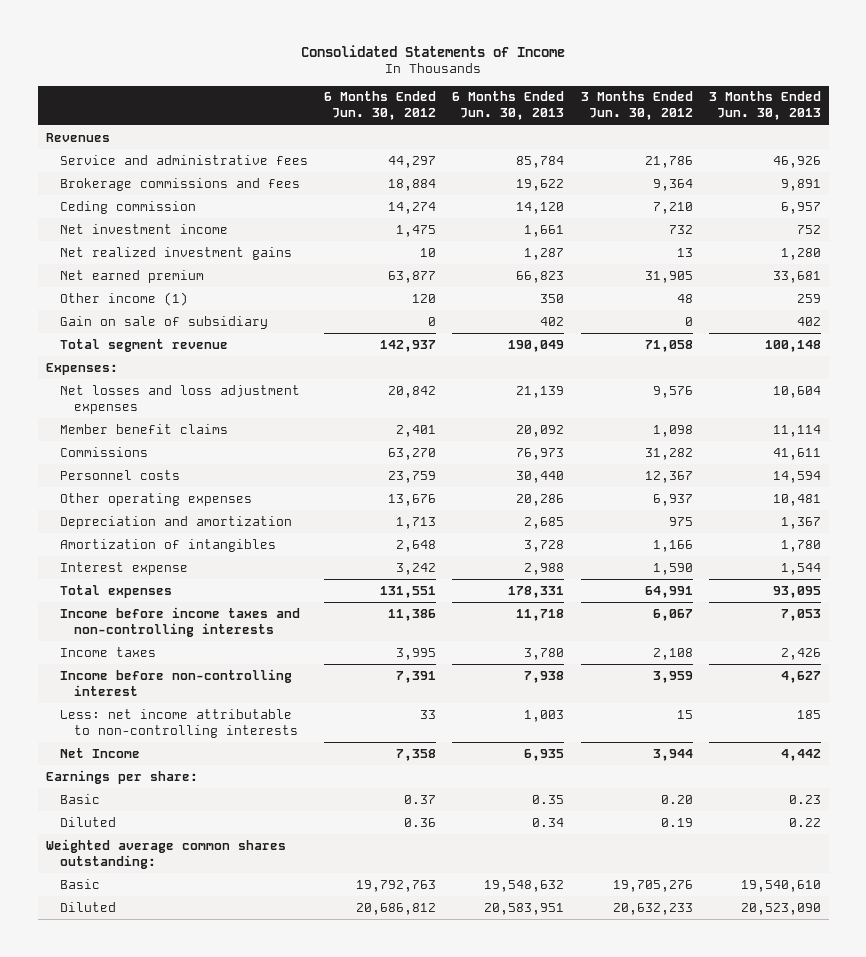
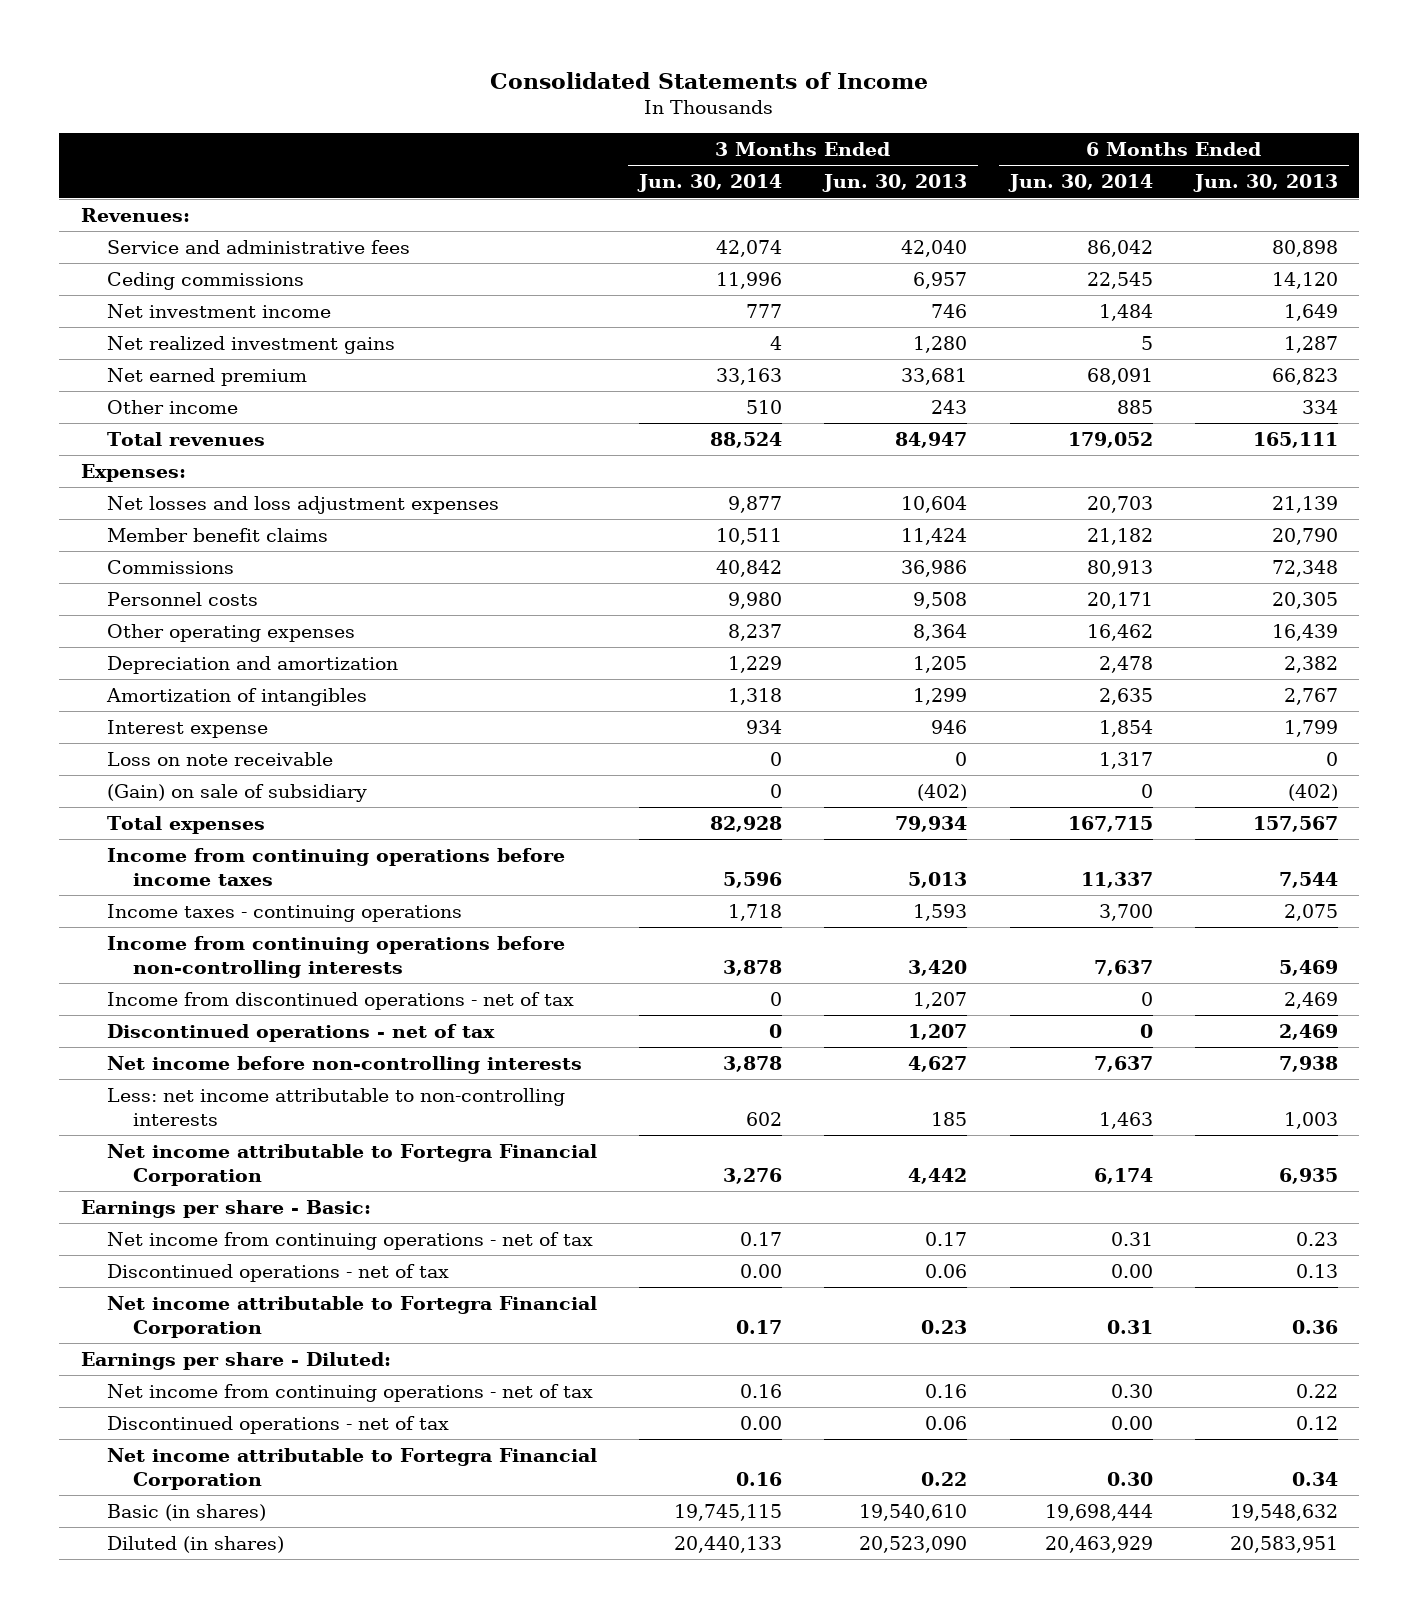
- | 6 Months Ended Jun. 30, 2012 | 6 Months Ended Jun. 30, 2013 | 3 Months Ended Jun. 30, 2012 | 3 Months Ended Jun. 30, 2013
+ | 3 Months Ended Jun. 30, 2014 | 3 Months Ended Jun. 30, 2013 | 6 Months Ended Jun. 30, 2014 | 6 Months Ended Jun. 30, 2013
- Revenues
- Service and administrative fees | 44,297 | 85,784 | 21,786 | 46,926
- Brokerage commissions and fees | 18,884 | 19,622 | 9,364 | 9,891
- Ceding commission | 14,274 | 14,120 | 7,210 | 6,957
- Net investment income | 1,475 | 1,661 | 732 | 752
+ Revenues:
+ Service and administrative fees | 42,074 | 42,040 | 86,042 | 80,898
+ Ceding commissions | 11,996 | 6,957 | 22,545 | 14,120
+ Net investment income | 777 | 746 | 1,484 | 1,649
- Other income (1) | 120 | 350 | 48 | 259
- Gain on sale of subsidiary | 0 | 402 | 0 | 402
- Total segment revenue | 142,937 | 190,049 | 71,058 | 100,148
+ Other income | 510 | 243 | 885 | 334
+ Total revenues | 88,524 | 84,947 | 179,052 | 165,111
- Member benefit claims | 2,401 | 20,092 | 1,098 | 11,114
- Commissions | 63,270 | 76,973 | 31,282 | 41,611
- Personnel costs | 23,759 | 30,440 | 12,367 | 14,594
- Other operating expenses | 13,676 | 20,286 | 6,937 | 10,481
- Depreciation and amortization | 1,713 | 2,685 | 975 | 1,367
- Amortization of intangibles | 2,648 | 3,728 | 1,166 | 1,780
- Interest expense | 3,242 | 2,988 | 1,590 | 1,544
- Total expenses | 131,551 | 178,331 | 64,991 | 93,095
- Income before income taxes and non-controlling interests | 11,386 | 11,718 | 6,067 | 7,053
- Income taxes | 3,995 | 3,780 | 2,108 | 2,426
- Income before non-controlling interest | 7,391 | 7,938 | 3,959 | 4,627
+ Member benefit claims | 10,511 | 11,424 | 21,182 | 20,790
+ Commissions | 40,842 | 36,986 | 80,913 | 72,348
+ Personnel costs | 9,980 | 9,508 | 20,171 | 20,305
+ Other operating expenses | 8,237 | 8,364 | 16,462 | 16,439
+ Depreciation and amortization | 1,229 | 1,205 | 2,478 | 2,382
+ Amortization of intangibles | 1,318 | 1,299 | 2,635 | 2,767
+ Interest expense | 934 | 946 | 1,854 | 1,799
+ Loss on note receivable | 0 | 0 | 1,317 | 0
+ (Gain) on sale of subsidiary | 0 | (402) | 0 | (402)
+ Total expenses | 82,928 | 79,934 | 167,715 | 157,567
+ Income from continuing operations before income taxes | 5,596 | 5,013 | 11,337 | 7,544
+ Income taxes - continuing operations | 1,718 | 1,593 | 3,700 | 2,075
+ Income from continuing operations before non-controlling interests | 3,878 | 3,420 | 7,637 | 5,469
+ Income from discontinued operations - net of tax | 0 | 1,207 | 0 | 2,469
+ Discontinued operations - net of tax | 0 | 1,207 | 0 | 2,469
+ Net income before non-controlling interests | 3,878 | 4,627 | 7,637 | 7,938
- Net Income | 7,358 | 6,935 | 3,944 | 4,442
- Earnings per share:
- Basic | 0.37 | 0.35 | 0.20 | 0.23
- Diluted | 0.36 | 0.34 | 0.19 | 0.22
- Weighted average common shares outstanding:
- Basic | 19,792,763 | 19,548,632 | 19,705,276 | 19,540,610
- Diluted | 20,686,812 | 20,583,951 | 20,632,233 | 20,523,090
+ Net income attributable to Fortegra Financial Corporation | 3,276 | 4,442 | 6,174 | 6,935
+ Earnings per share - Basic:
+ Net income from continuing operations - net of tax | 0.17 | 0.17 | 0.31 | 0.23
+ Discontinued operations - net of tax | 0.00 | 0.06 | 0.00 | 0.13
+ Net income attributable to Fortegra Financial Corporation | 0.17 | 0.23 | 0.31 | 0.36
+ Earnings per share - Diluted:
+ Net income from continuing operations - net of tax | 0.16 | 0.16 | 0.30 | 0.22
+ Discontinued operations - net of tax | 0.00 | 0.06 | 0.00 | 0.12
+ Net income attributable to Fortegra Financial Corporation | 0.16 | 0.22 | 0.30 | 0.34
+ Basic (in shares) | 19,745,115 | 19,540,610 | 19,698,444 | 19,548,632
+ Diluted (in shares) | 20,440,133 | 20,523,090 | 20,463,929 | 20,583,951

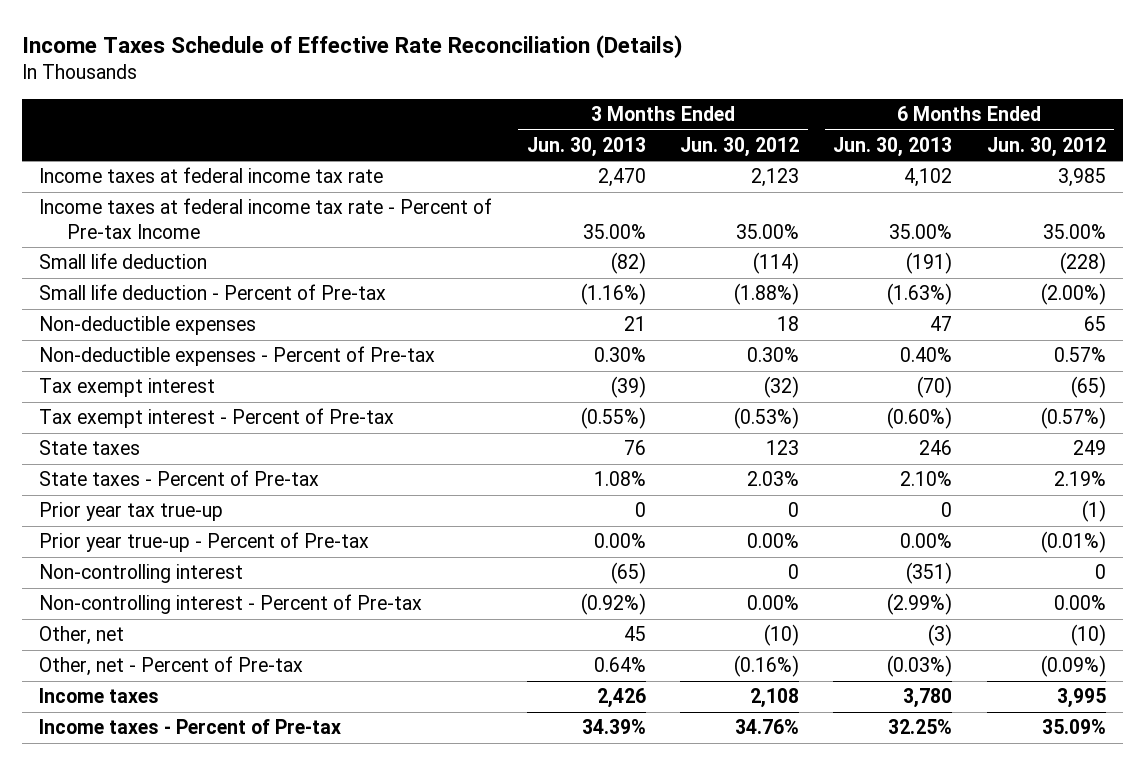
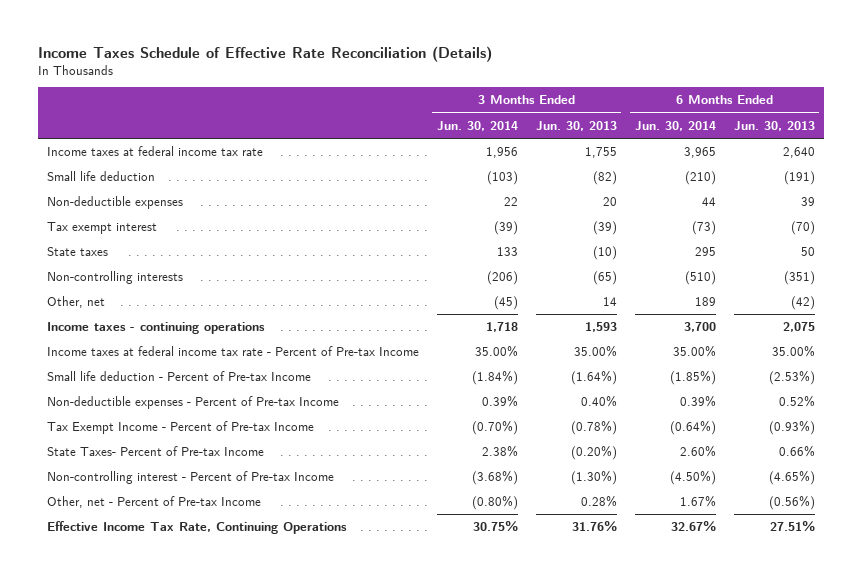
- | 3 Months Ended Jun. 30, 2013 | 3 Months Ended Jun. 30, 2012 | 6 Months Ended Jun. 30, 2013 | 6 Months Ended Jun. 30, 2012
+ | 3 Months Ended Jun. 30, 2014 | 3 Months Ended Jun. 30, 2013 | 6 Months Ended Jun. 30, 2014 | 6 Months Ended Jun. 30, 2013
- Income taxes at federal income tax rate | 2,470 | 2,123 | 4,102 | 3,985
+ Income taxes at federal income tax rate | 1,956 | 1,755 | 3,965 | 2,640
- Small life deduction - Percent of Pre-tax | (1.16%) | (1.88%) | (1.63%) | (2.00%)
- Non-deductible expenses | 21 | 18 | 47 | 65
- Non-deductible expenses - Percent of Pre-tax | 0.30% | 0.30% | 0.40% | 0.57%
+ Non-deductible expenses | 22 | 20 | 44 | 39
- Tax exempt interest - Percent of Pre-tax | (0.55%) | (0.53%) | (0.60%) | (0.57%)
- State taxes | 76 | 123 | 246 | 249
- State taxes - Percent of Pre-tax | 1.08% | 2.03% | 2.10% | 2.19%
- Prior year tax true-up | 0 | 0 | 0 | (1)
- Prior year true-up - Percent of Pre-tax | 0.00% | 0.00% | 0.00% | (0.01%)
- Non-controlling interest | (65) | 0 | (351) | 0
- Non-controlling interest - Percent of Pre-tax | (0.92%) | 0.00% | (2.99%) | 0.00%
- Other, net | 45 | (10) | (3) | (10)
- Other, net - Percent of Pre-tax | 0.64% | (0.16%) | (0.03%) | (0.09%)
- Income taxes | 2,426 | 2,108 | 3,780 | 3,995
- Income taxes - Percent of Pre-tax | 34.39% | 34.76% | 32.25% | 35.09%
+ State taxes | 133 | (10) | 295 | 50
+ Non-controlling interests | (206) | (65) | (510) | (351)
+ Other, net | (45) | 14 | 189 | (42)
+ Income taxes - continuing operations | 1,718 | 1,593 | 3,700 | 2,075
moved down: Income taxes at federal income tax rate - Percent of Pre-tax Income | 35.00% | 35.00% | 35.00% | 35.00%
+ Small life deduction - Percent of Pre-tax Income | (1.84%) | (1.64%) | (1.85%) | (2.53%)
+ Non-deductible expenses - Percent of Pre-tax Income | 0.39% | 0.40% | 0.39% | 0.52%
+ Tax Exempt Income - Percent of Pre-tax Income | (0.70%) | (0.78%) | (0.64%) | (0.93%)
+ State Taxes- Percent of Pre-tax Income | 2.38% | (0.20%) | 2.60% | 0.66%
+ Non-controlling interest - Percent of Pre-tax Income | (3.68%) | (1.30%) | (4.50%) | (4.65%)
+ Other, net - Percent of Pre-tax Income | (0.80%) | 0.28% | 1.67% | (0.56%)
+ Effective Income Tax Rate, Continuing Operations | 30.75% | 31.76% | 32.67% | 27.51%

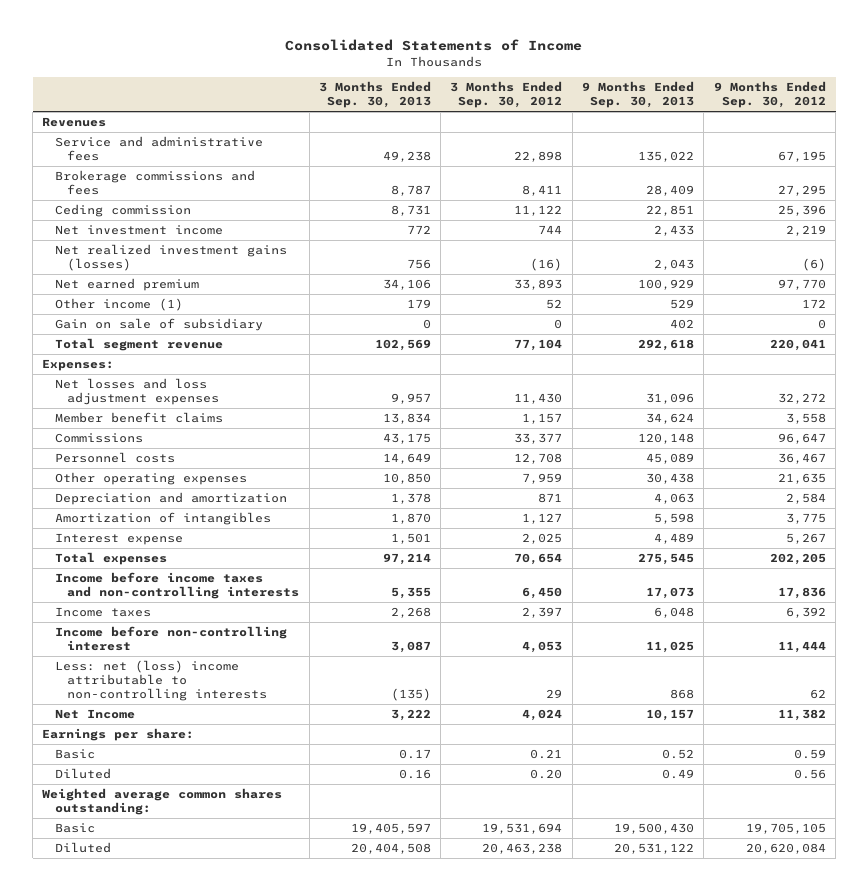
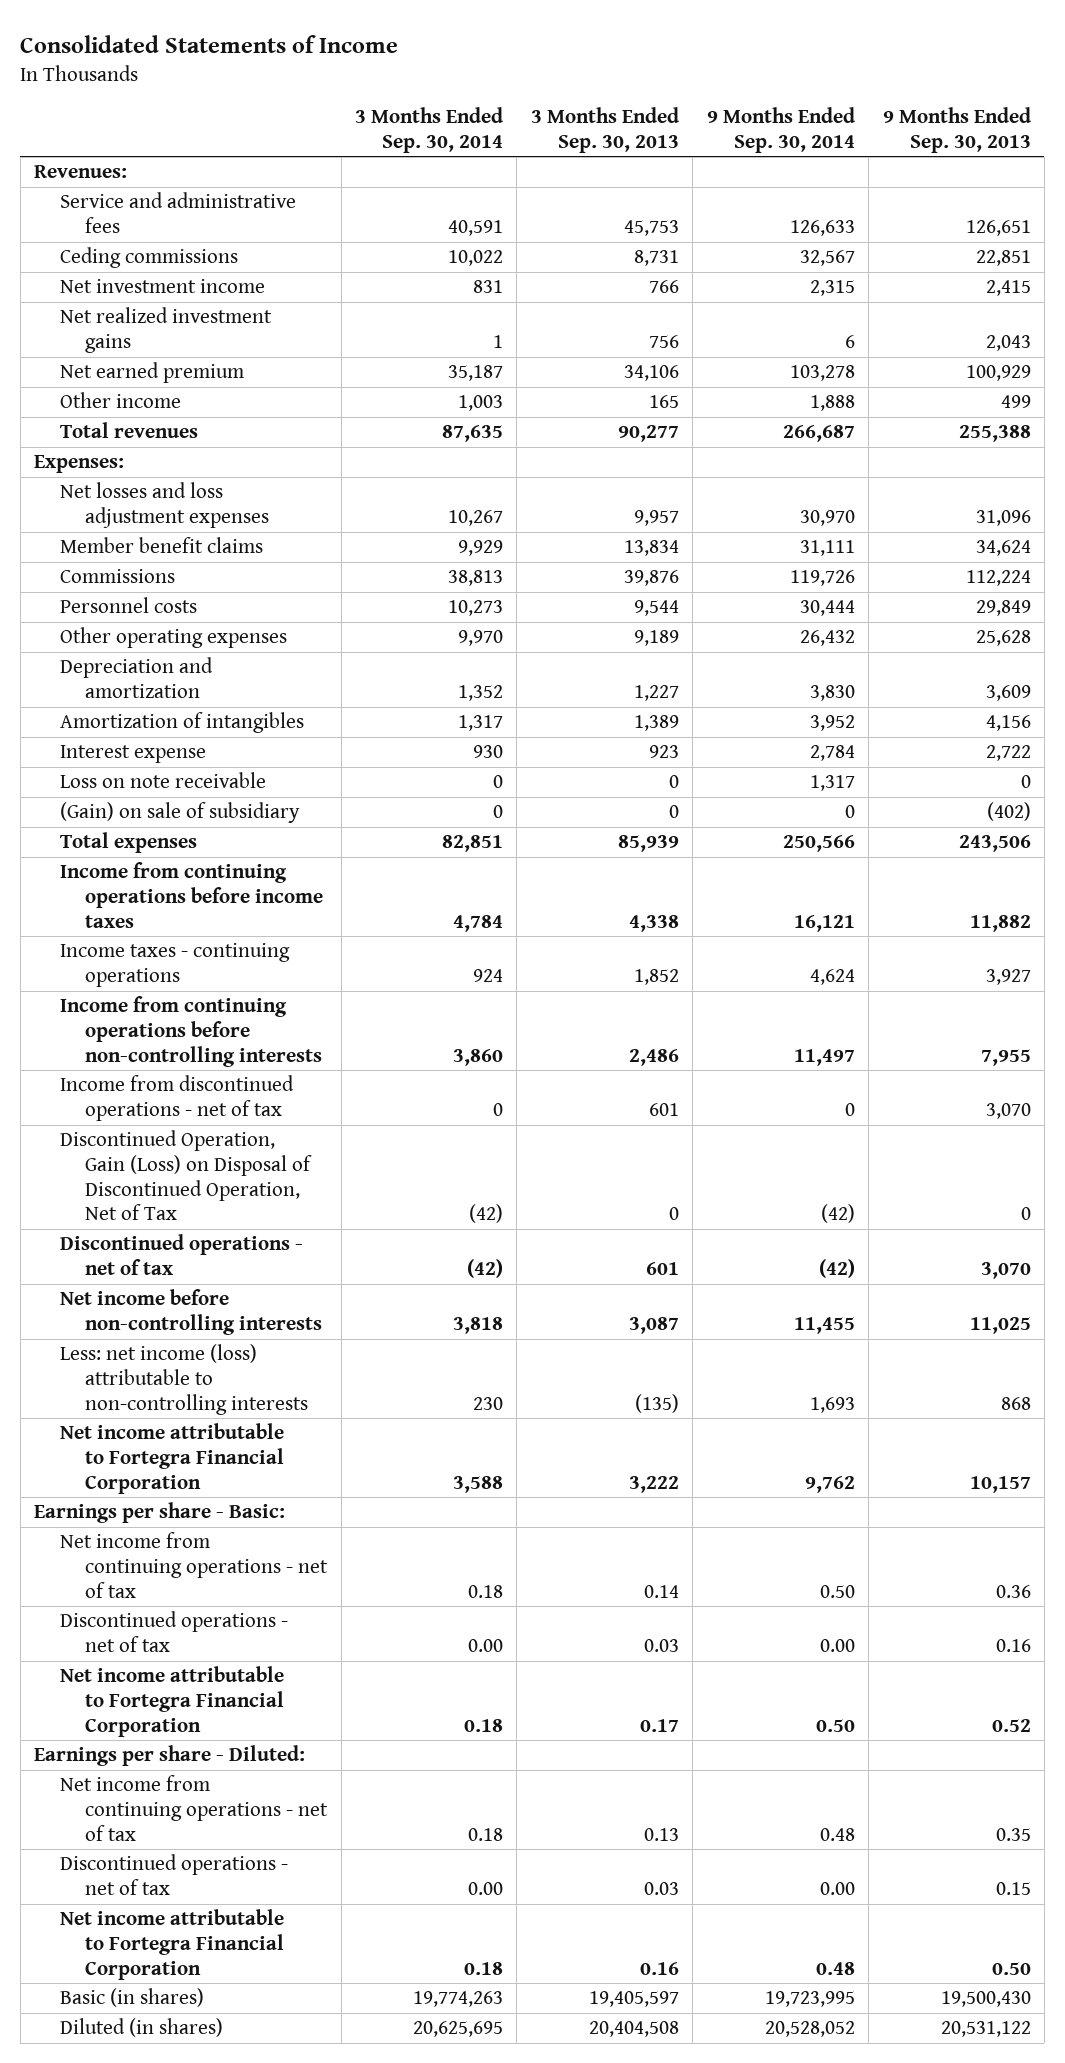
- | 3 Months Ended Sep. 30, 2013 | 3 Months Ended Sep. 30, 2012 | 9 Months Ended Sep. 30, 2013 | 9 Months Ended Sep. 30, 2012
+ | 3 Months Ended Sep. 30, 2014 | 3 Months Ended Sep. 30, 2013 | 9 Months Ended Sep. 30, 2014 | 9 Months Ended Sep. 30, 2013
- Revenues
- Service and administrative fees | 49,238 | 22,898 | 135,022 | 67,195
- Brokerage commissions and fees | 8,787 | 8,411 | 28,409 | 27,295
- Ceding commission | 8,731 | 11,122 | 22,851 | 25,396
- Net investment income | 772 | 744 | 2,433 | 2,219
- Net realized investment gains (losses) | 756 | (16) | 2,043 | (6)
+ Revenues:
+ Service and administrative fees | 40,591 | 45,753 | 126,633 | 126,651
+ Ceding commissions | 10,022 | 8,731 | 32,567 | 22,851
+ Net investment income | 831 | 766 | 2,315 | 2,415
+ Net realized investment gains | 1 | 756 | 6 | 2,043
- Other income (1) | 179 | 52 | 529 | 172
- Gain on sale of subsidiary | 0 | 0 | 402 | 0
- Total segment revenue | 102,569 | 77,104 | 292,618 | 220,041
+ Other income | 1,003 | 165 | 1,888 | 499
+ Total revenues | 87,635 | 90,277 | 266,687 | 255,388
- Commissions | 43,175 | 33,377 | 120,148 | 96,647
- Personnel costs | 14,649 | 12,708 | 45,089 | 36,467
- Other operating expenses | 10,850 | 7,959 | 30,438 | 21,635
- Depreciation and amortization | 1,378 | 871 | 4,063 | 2,584
- Amortization of intangibles | 1,870 | 1,127 | 5,598 | 3,775
- Interest expense | 1,501 | 2,025 | 4,489 | 5,267
- Total expenses | 97,214 | 70,654 | 275,545 | 202,205
- Income before income taxes and non-controlling interests | 5,355 | 6,450 | 17,073 | 17,836
- Income taxes | 2,268 | 2,397 | 6,048 | 6,392
- Income before non-controlling interest | 3,087 | 4,053 | 11,025 | 11,444
- Less: net (loss) income attributable to non-controlling interests | (135) | 29 | 868 | 62
- Net Income | 3,222 | 4,024 | 10,157 | 11,382
- Earnings per share:
- Basic | 0.17 | 0.21 | 0.52 | 0.59
- Diluted | 0.16 | 0.20 | 0.49 | 0.56
- Weighted average common shares outstanding:
- Basic | 19,405,597 | 19,531,694 | 19,500,430 | 19,705,105
- Diluted | 20,404,508 | 20,463,238 | 20,531,122 | 20,620,084
+ Commissions | 38,813 | 39,876 | 119,726 | 112,224
+ Personnel costs | 10,273 | 9,544 | 30,444 | 29,849
+ Other operating expenses | 9,970 | 9,189 | 26,432 | 25,628
+ Depreciation and amortization | 1,352 | 1,227 | 3,830 | 3,609
+ Amortization of intangibles | 1,317 | 1,389 | 3,952 | 4,156
+ Interest expense | 930 | 923 | 2,784 | 2,722
+ Loss on note receivable | 0 | 0 | 1,317 | 0
+ (Gain) on sale of subsidiary | 0 | 0 | 0 | (402)
+ Total expenses | 82,851 | 85,939 | 250,566 | 243,506
+ Income from continuing operations before income taxes | 4,784 | 4,338 | 16,121 | 11,882
+ Income taxes - continuing operations | 924 | 1,852 | 4,624 | 3,927
+ Income from continuing operations before non-controlling interests | 3,860 | 2,486 | 11,497 | 7,955
+ Income from discontinued operations - net of tax | 0 | 601 | 0 | 3,070
+ Discontinued Operation, Gain (Loss) on Disposal of Discontinued Operation, Net of Tax | (42) | 0 | (42) | 0
+ Discontinued operations - net of tax | (42) | 601 | (42) | 3,070
+ Net income before non-controlling interests | 3,818 | 3,087 | 11,455 | 11,025
+ Less: net income (loss) attributable to non-controlling interests | 230 | (135) | 1,693 | 868
+ Net income attributable to Fortegra Financial Corporation | 3,588 | 3,222 | 9,762 | 10,157
+ Earnings per share - Basic:
+ Net income from continuing operations - net of tax | 0.18 | 0.14 | 0.50 | 0.36
+ Discontinued operations - net of tax | 0.00 | 0.03 | 0.00 | 0.16
+ Net income attributable to Fortegra Financial Corporation | 0.18 | 0.17 | 0.50 | 0.52
+ Earnings per share - Diluted:
+ Net income from continuing operations - net of tax | 0.18 | 0.13 | 0.48 | 0.35
+ Discontinued operations - net of tax | 0.00 | 0.03 | 0.00 | 0.15
+ Net income attributable to Fortegra Financial Corporation | 0.18 | 0.16 | 0.48 | 0.50
+ Basic (in shares) | 19,774,263 | 19,405,597 | 19,723,995 | 19,500,430
+ Diluted (in shares) | 20,625,695 | 20,404,508 | 20,528,052 | 20,531,122

